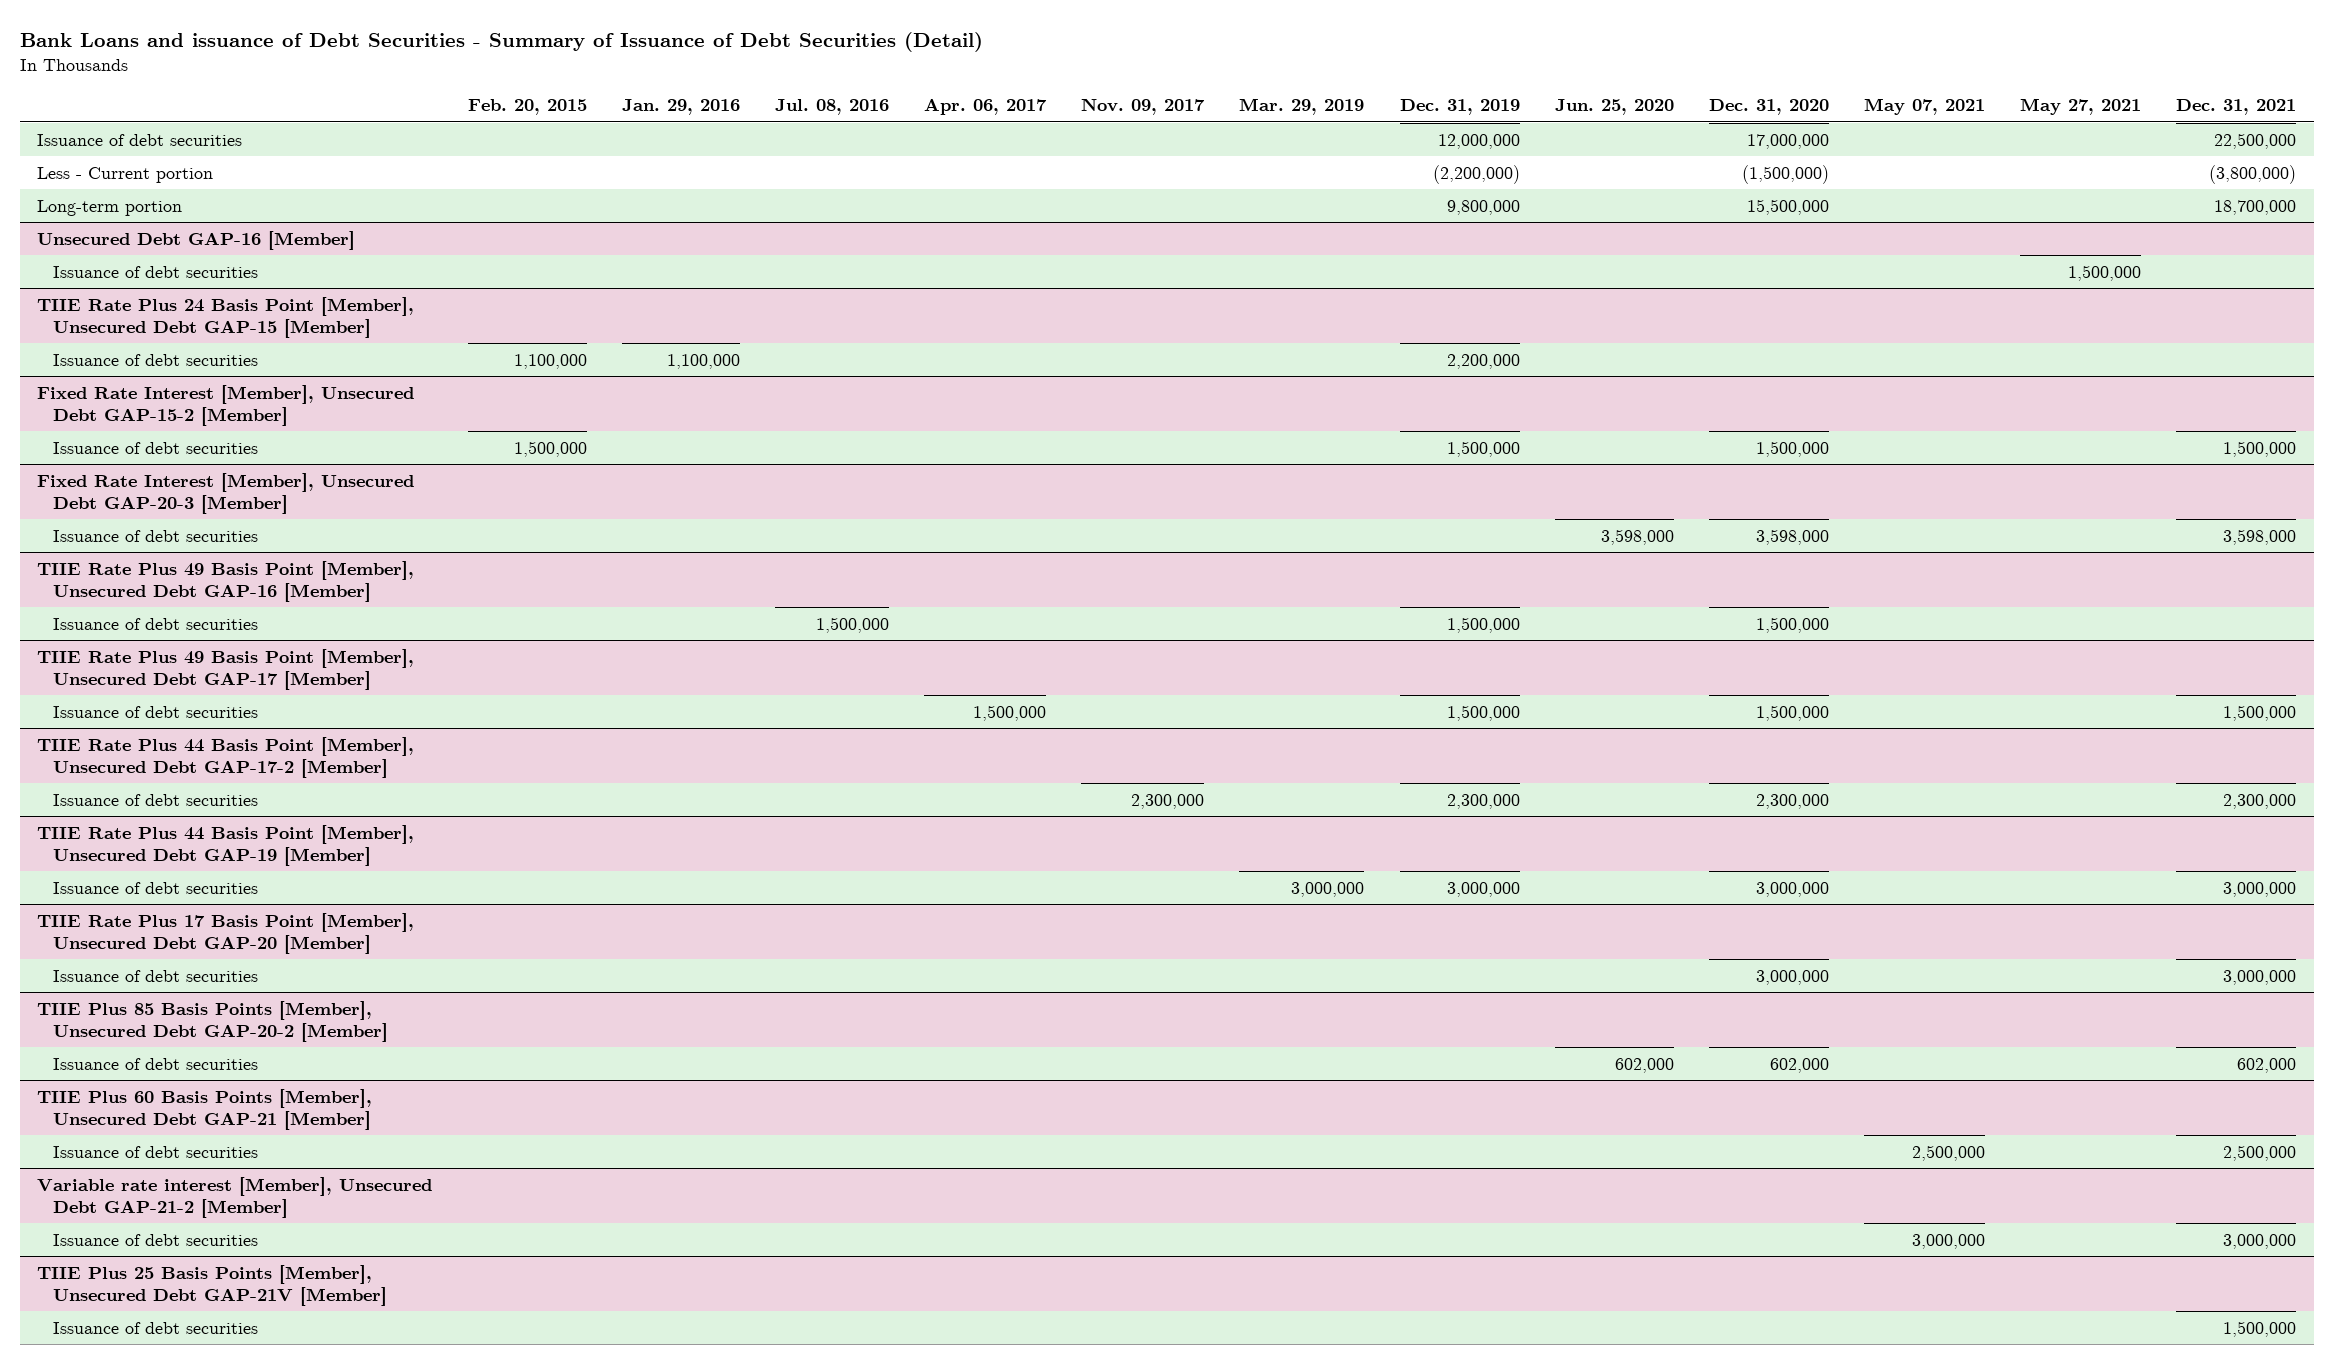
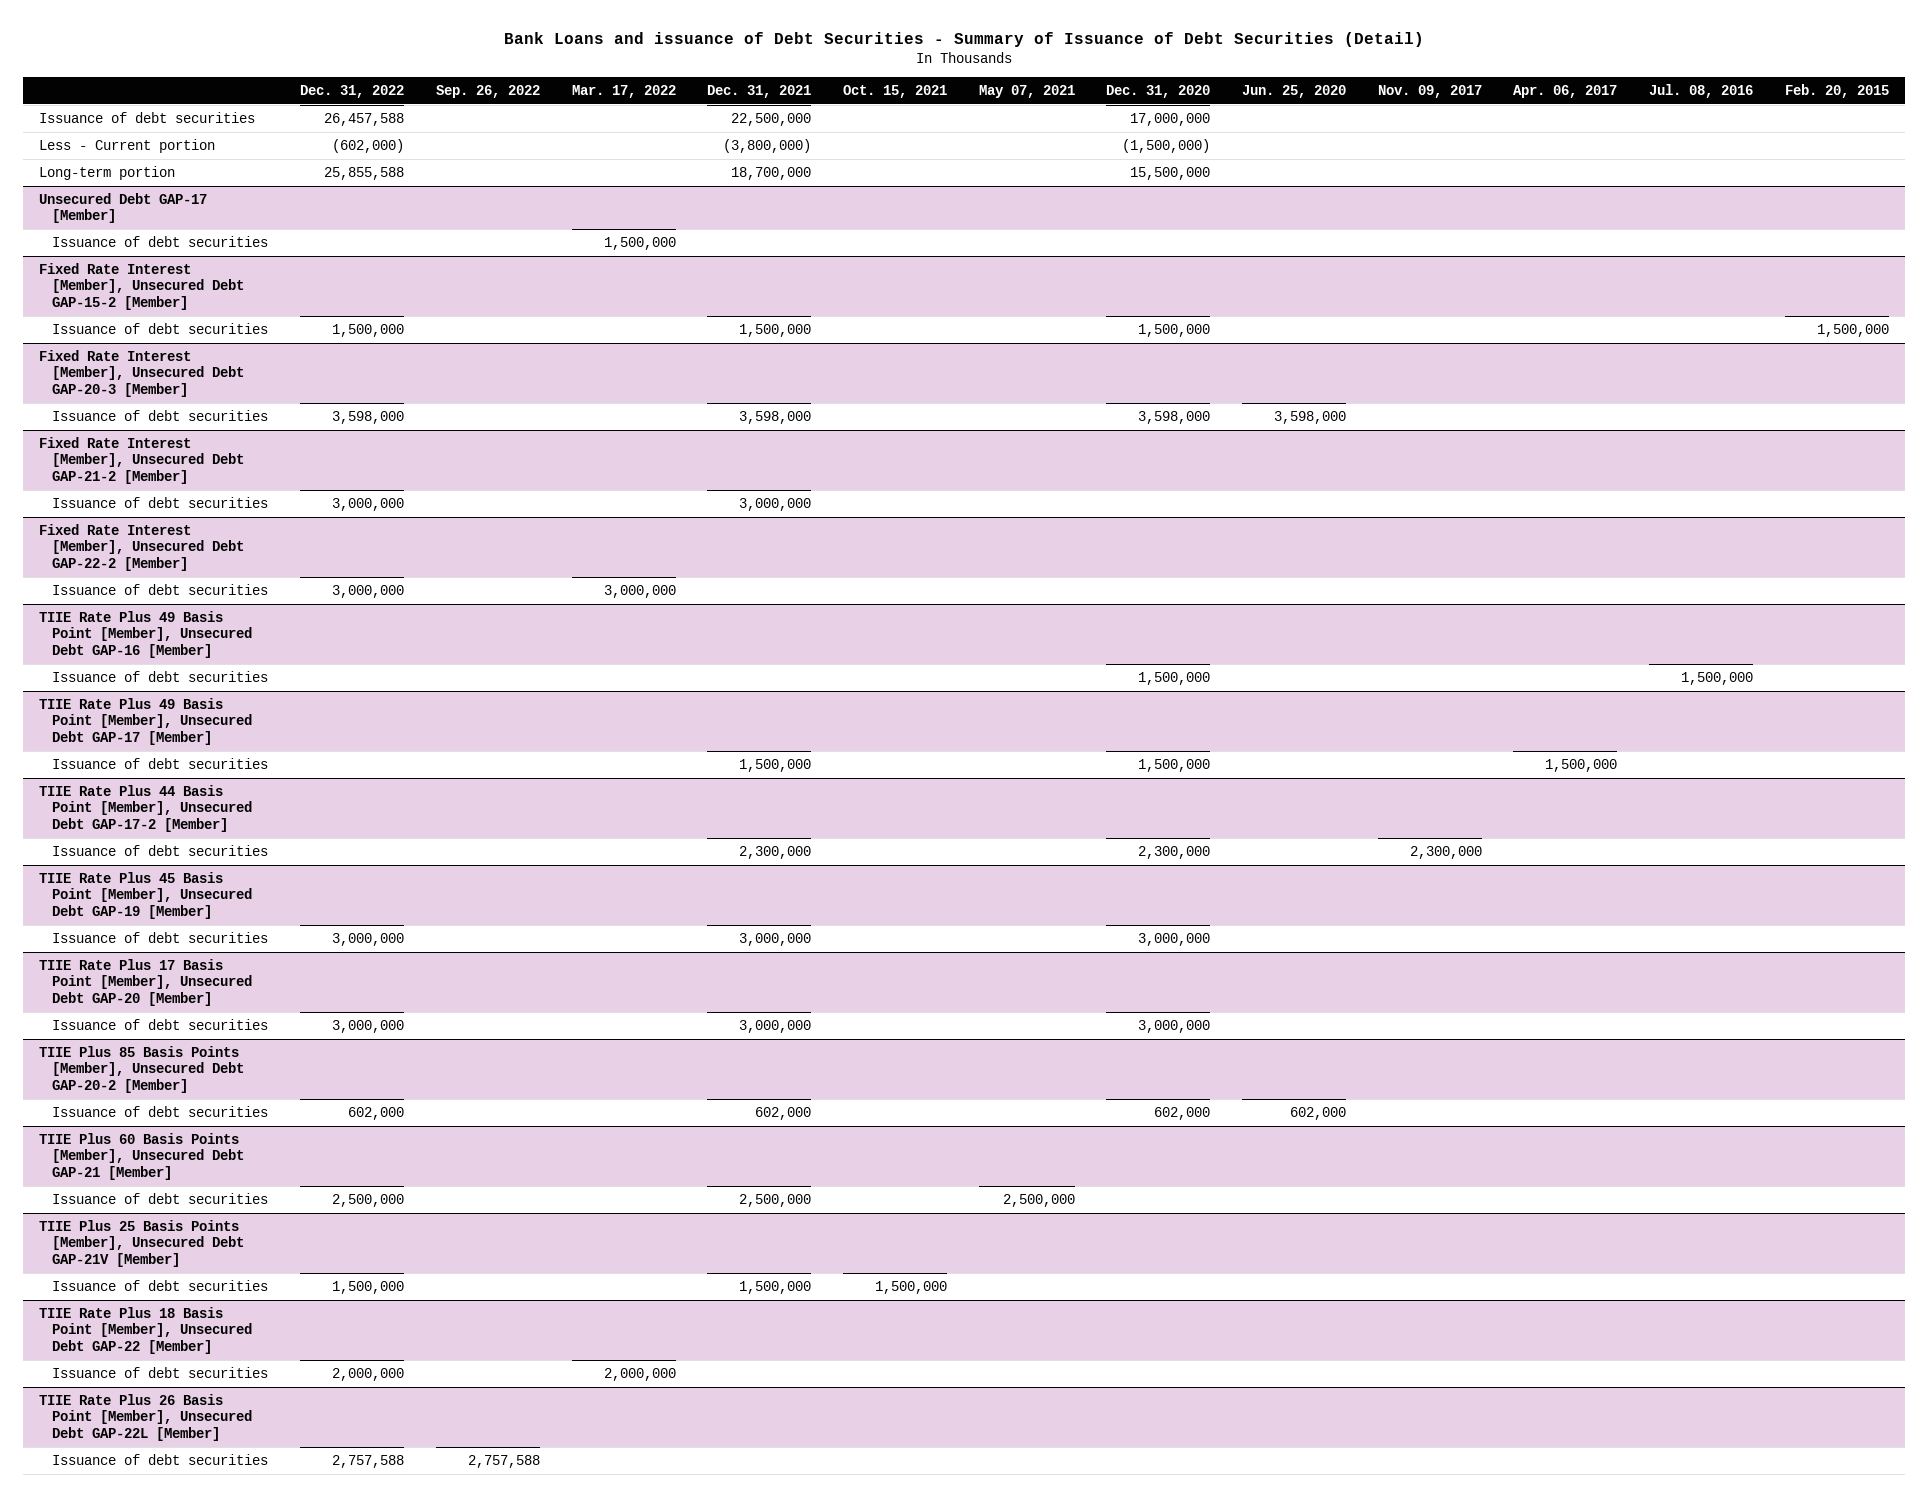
- | Feb. 20, 2015 | Jan. 29, 2016 | Jul. 08, 2016 | Apr. 06, 2017 | Nov. 09, 2017 | Mar. 29, 2019 | Dec. 31, 2019 | Jun. 25, 2020 | Dec. 31, 2020 | May 07, 2021 | May 27, 2021 | Dec. 31, 2021
+ | Dec. 31, 2022 | Sep. 26, 2022 | Mar. 17, 2022 | Dec. 31, 2021 | Oct. 15, 2021 | May 07, 2021 | Dec. 31, 2020 | Jun. 25, 2020 | Nov. 09, 2017 | Apr. 06, 2017 | Jul. 08, 2016 | Feb. 20, 2015
- Unsecured Debt GAP-16 [Member]
+ Unsecured Debt GAP-17 [Member]
- TIIE Rate Plus 24 Basis Point [Member], Unsecured Debt GAP-15 [Member]
- Issuance of debt securities | 1,100,000 | 1,100,000 | | | | | 2,200,000 | | | | |
+ Fixed Rate Interest [Member], Unsecured Debt GAP-21-2 [Member]
+ Issuance of debt securities | 3,000,000 | | | 3,000,000 | | | | | | | |
+ Fixed Rate Interest [Member], Unsecured Debt GAP-22-2 [Member]
+ Issuance of debt securities | 3,000,000 | | 3,000,000 | | | | | | | | |
- TIIE Rate Plus 44 Basis Point [Member], Unsecured Debt GAP-19 [Member]
+ TIIE Rate Plus 45 Basis Point [Member], Unsecured Debt GAP-19 [Member]
- Variable rate interest [Member], Unsecured Debt GAP-21-2 [Member]
- Issuance of debt securities | | | | | | | | | | 3,000,000 | | 3,000,000
+ TIIE Rate Plus 18 Basis Point [Member], Unsecured Debt GAP-22 [Member]
+ Issuance of debt securities | 2,000,000 | | 2,000,000 | | | | | | | | |
+ TIIE Rate Plus 26 Basis Point [Member], Unsecured Debt GAP-22L [Member]
+ Issuance of debt securities | 2,757,588 | 2,757,588 | | | | | | | | | |

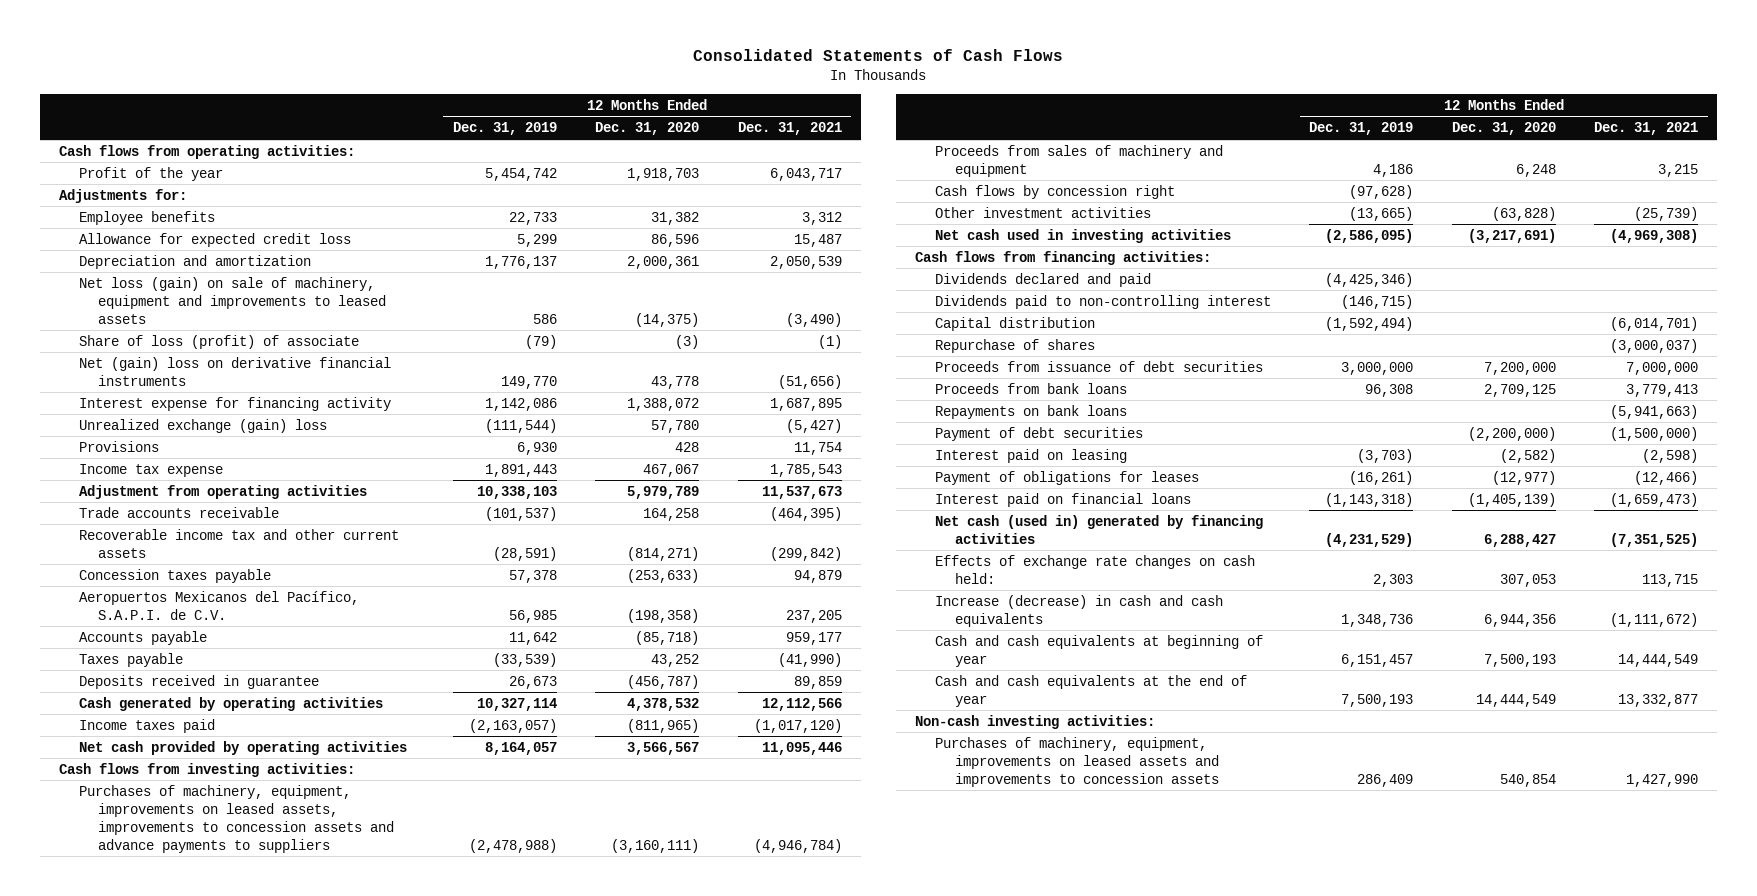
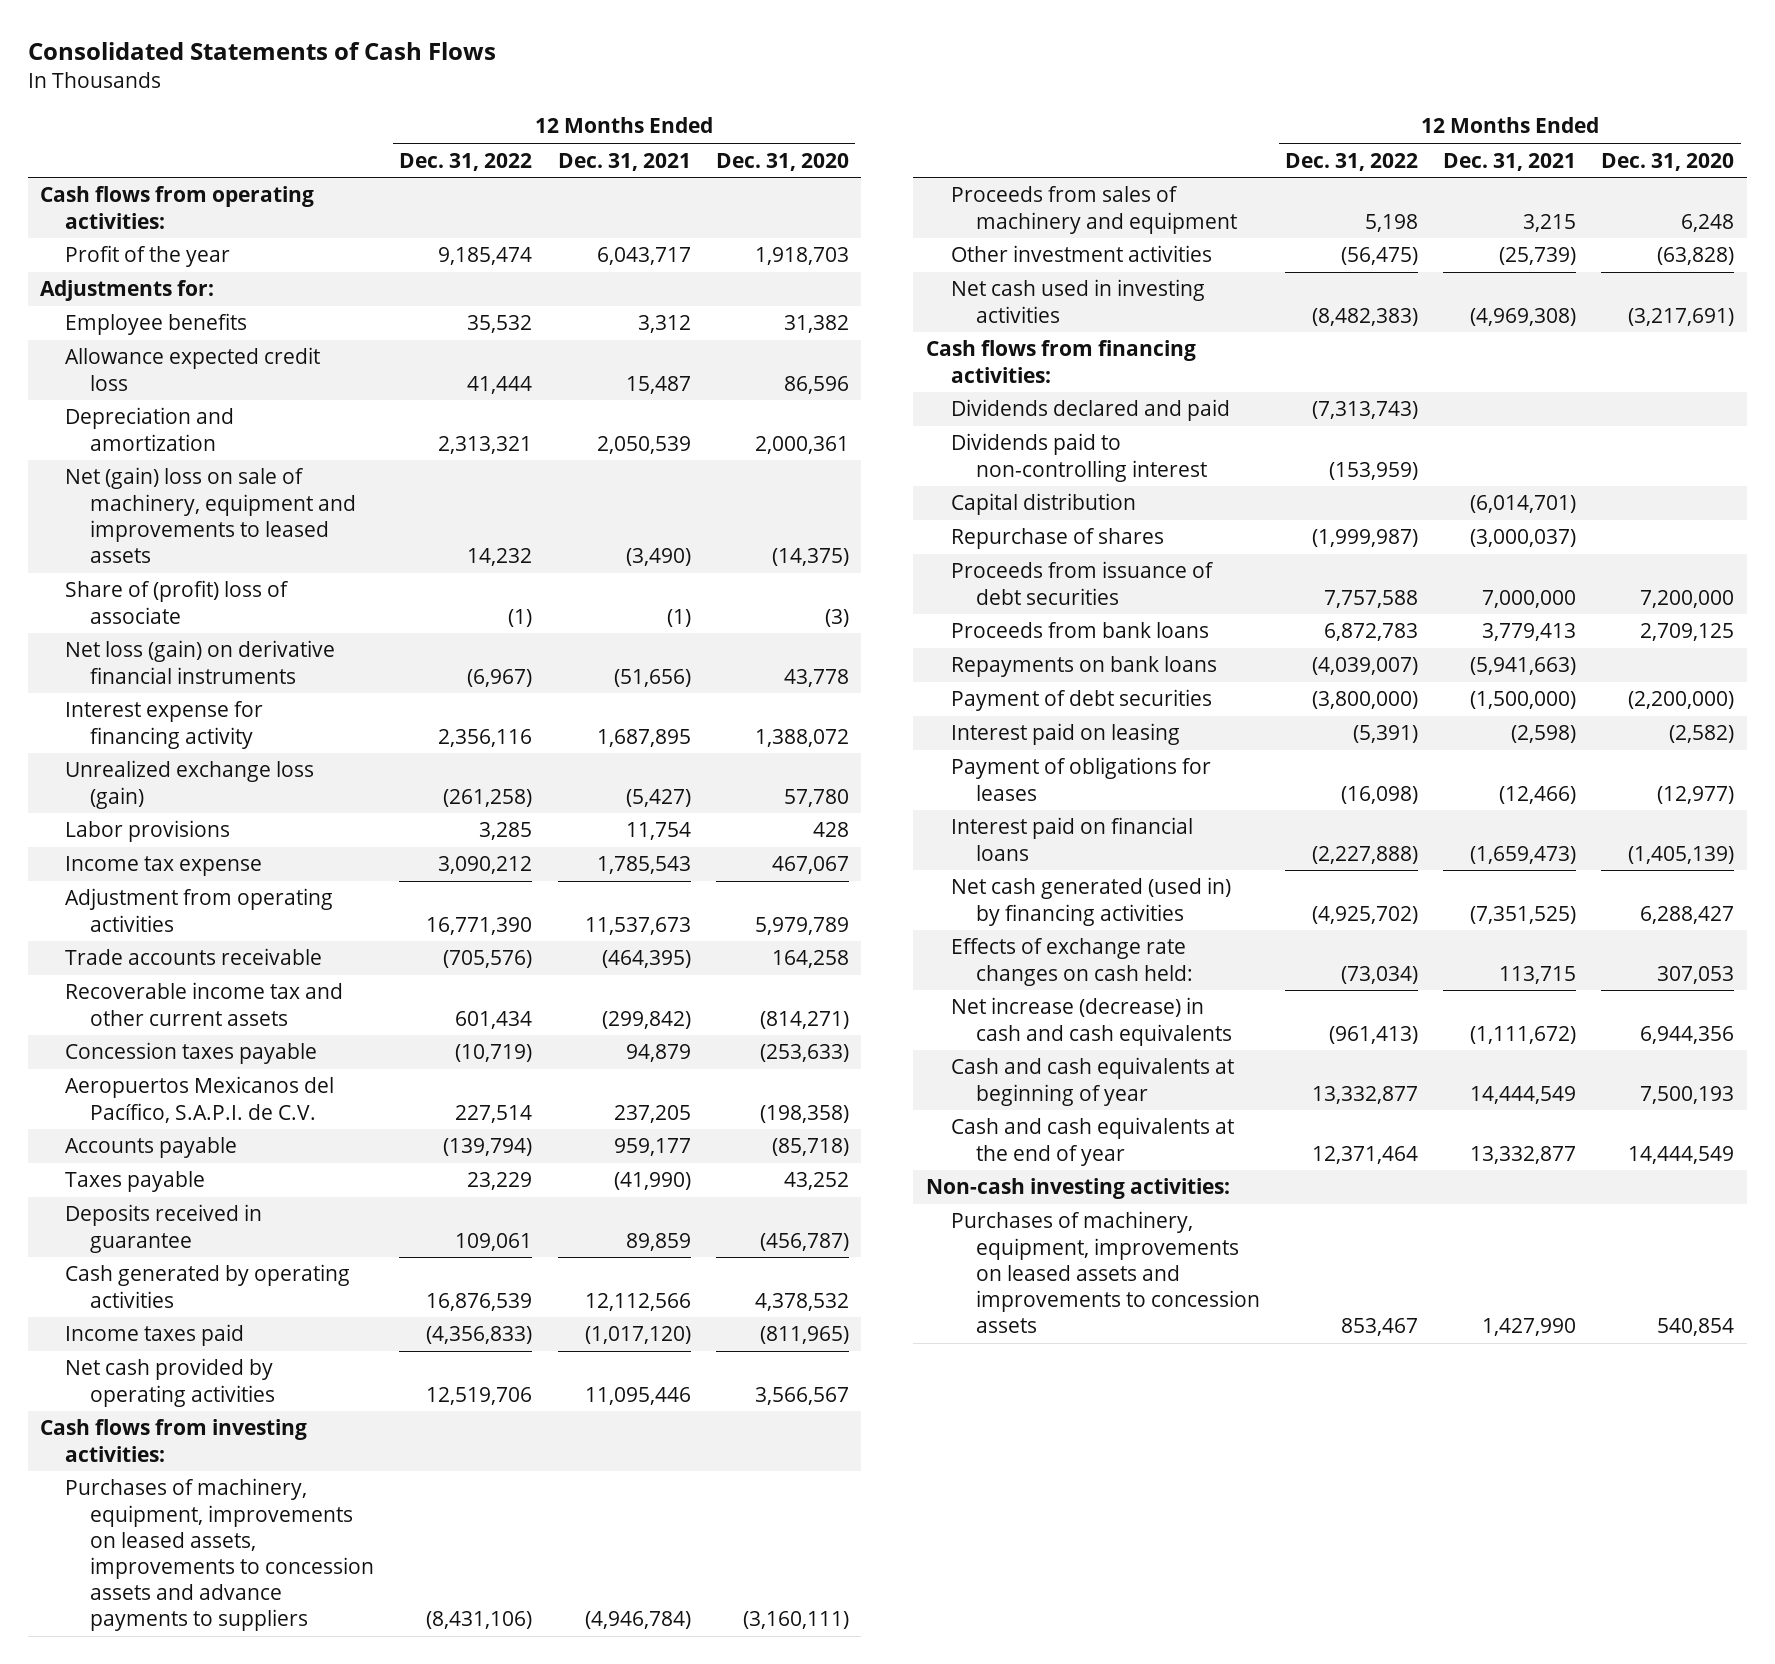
- | 12 Months Ended Dec. 31, 2019 | 12 Months Ended Dec. 31, 2020 | 12 Months Ended Dec. 31, 2021
+ | 12 Months Ended Dec. 31, 2022 | 12 Months Ended Dec. 31, 2021 | 12 Months Ended Dec. 31, 2020
- Allowance for expected credit loss | 5,299 | 86,596 | 15,487
+ Allowance expected credit loss | 41,444 | 15,487 | 86,596
- Net loss (gain) on sale of machinery, equipment and improvements to leased assets | 586 | (14,375) | (3,490)
- Share of loss (profit) of associate | (79) | (3) | (1)
- Net (gain) loss on derivative financial instruments | 149,770 | 43,778 | (51,656)
+ Net (gain) loss on sale of machinery, equipment and improvements to leased assets | 14,232 | (3,490) | (14,375)
+ Share of (profit) loss of associate | (1) | (1) | (3)
+ Net loss (gain) on derivative financial instruments | (6,967) | (51,656) | 43,778
- Unrealized exchange (gain) loss | (111,544) | 57,780 | (5,427)
- Provisions | 6,930 | 428 | 11,754
+ Unrealized exchange loss (gain) | (261,258) | (5,427) | 57,780
+ Labor provisions | 3,285 | 11,754 | 428
- Cash flows by concession right | (97,628) | |
- Net cash (used in) generated by financing activities | (4,231,529) | 6,288,427 | (7,351,525)
+ Net cash generated (used in) by financing activities | (4,925,702) | (7,351,525) | 6,288,427
- Increase (decrease) in cash and cash equivalents | 1,348,736 | 6,944,356 | (1,111,672)
+ Net increase (decrease) in cash and cash equivalents | (961,413) | (1,111,672) | 6,944,356

